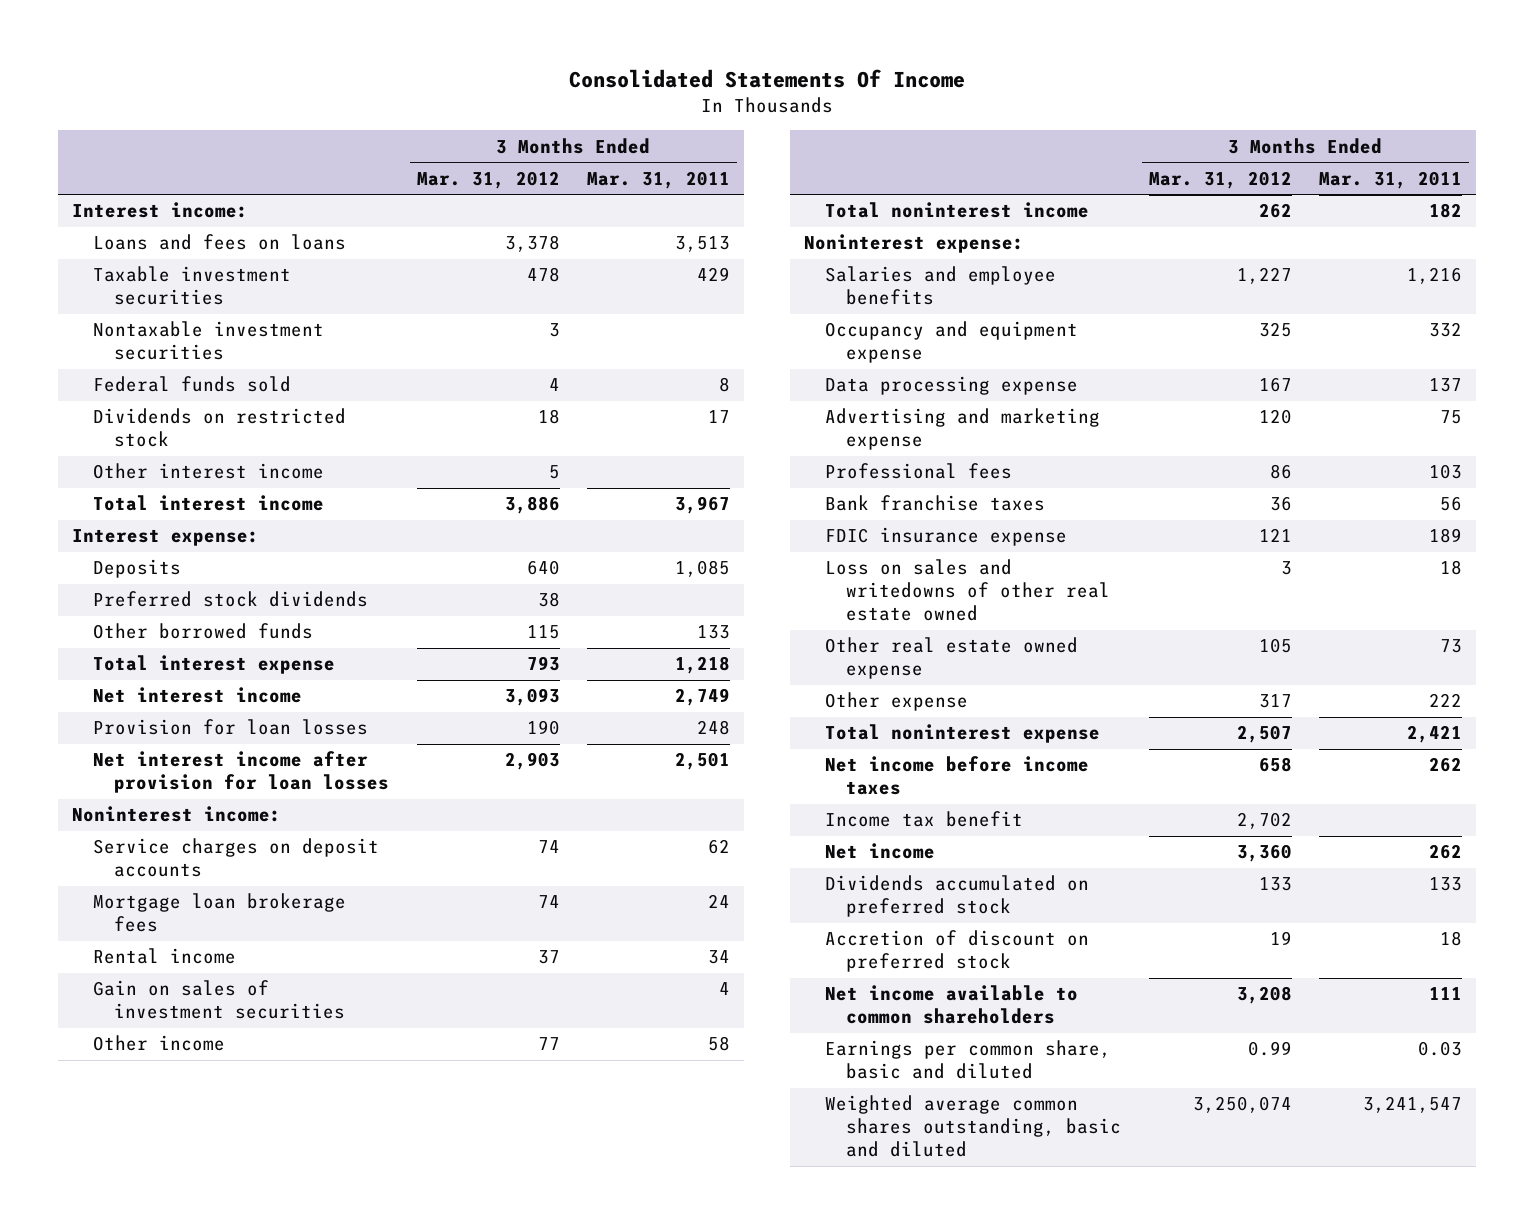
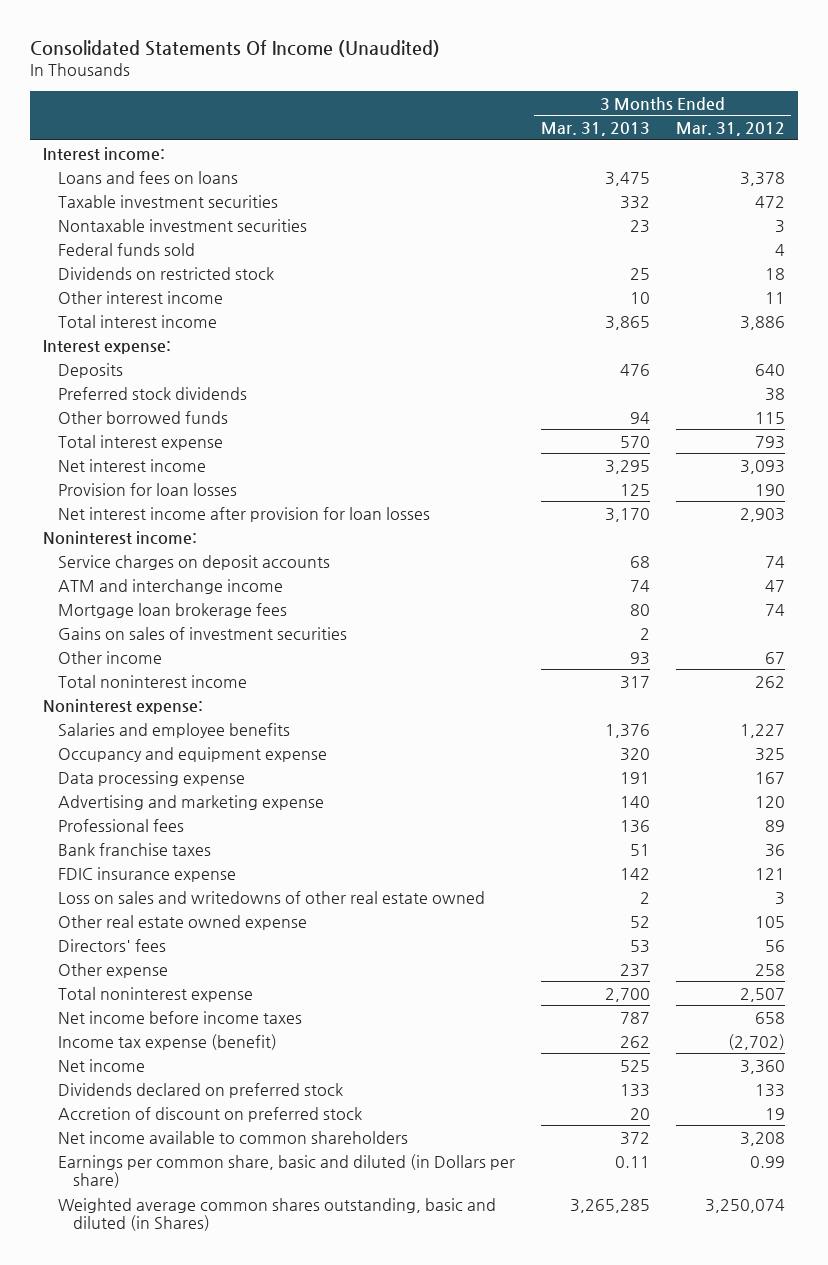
- Consolidated Statements Of Income
+ Consolidated Statements Of Income (Unaudited)
- | 3 Months Ended Mar. 31, 2012 | 3 Months Ended Mar. 31, 2011
+ | 3 Months Ended Mar. 31, 2013 | 3 Months Ended Mar. 31, 2012
- Taxable investment securities | 478 | 429
+ Taxable investment securities | 332 | 472
- Other interest income | 5 |
+ Other interest income | 10 | 11
+ ATM and interchange income | 74 | 47
- Rental income | 37 | 34
- Gain on sales of investment securities | | 4
- Other income | 77 | 58
+ Gains on sales of investment securities | 2 |
+ Other income | 93 | 67
- Professional fees | 86 | 103
+ Professional fees | 136 | 89
- Other expense | 317 | 222
+ Directors' fees | 53 | 56
+ Other expense | 237 | 258
- Income tax benefit | 2,702 |
+ Income tax expense (benefit) | 262 | (2,702)
- Dividends accumulated on preferred stock | 133 | 133
+ Dividends declared on preferred stock | 133 | 133
- Earnings per common share, basic and diluted | 0.99 | 0.03
- Weighted average common shares outstanding, basic and diluted | 3,250,074 | 3,241,547
+ Earnings per common share, basic and diluted (in Dollars per share) | 0.11 | 0.99
+ Weighted average common shares outstanding, basic and diluted (in Shares) | 3,265,285 | 3,250,074

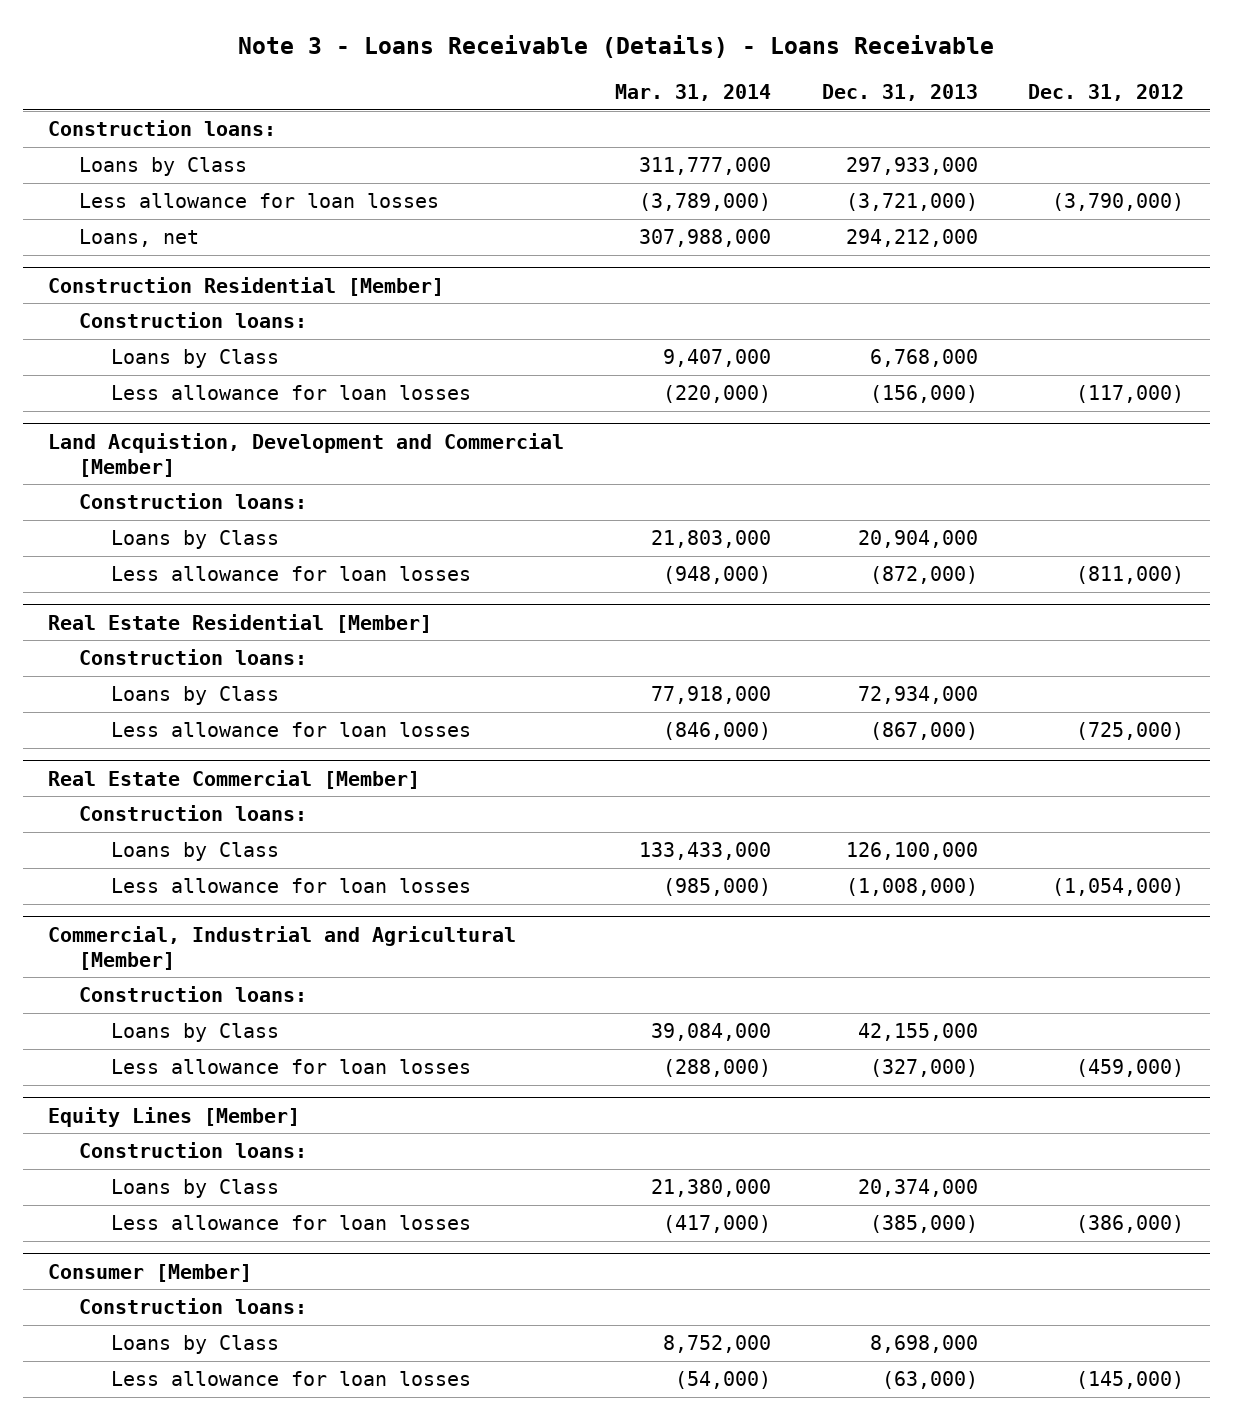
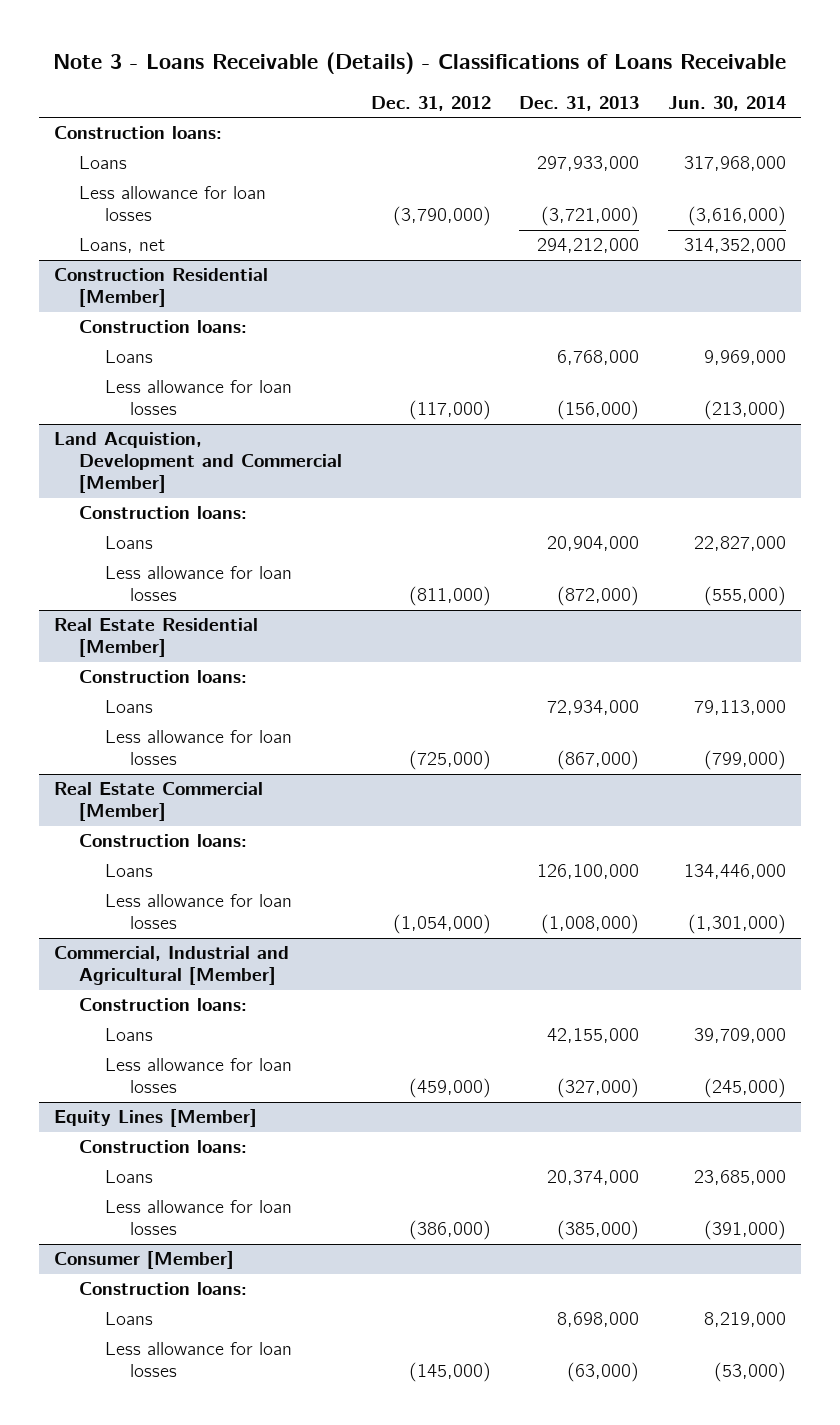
- Note 3 - Loans Receivable (Details) - Loans Receivable
+ Note 3 - Loans Receivable (Details) - Classifications of Loans Receivable
- | Mar. 31, 2014 | Dec. 31, 2013 | Dec. 31, 2012
+ | Dec. 31, 2012 | Dec. 31, 2013 | Jun. 30, 2014
- Loans by Class | 311,777,000 | 297,933,000 |
+ Loans | | 297,933,000 | 317,968,000
@ Construction Residential [Member]
- Loans by Class | 9,407,000 | 6,768,000 |
+ Loans | | 6,768,000 | 9,969,000
@ Land Acquistion, Development and Commercial [Member]
- Loans by Class | 21,803,000 | 20,904,000 |
+ Loans | | 20,904,000 | 22,827,000
@ Real Estate Residential [Member]
- Loans by Class | 77,918,000 | 72,934,000 |
+ Loans | | 72,934,000 | 79,113,000
@ Real Estate Commercial [Member]
- Loans by Class | 133,433,000 | 126,100,000 |
+ Loans | | 126,100,000 | 134,446,000
@ Commercial, Industrial and Agricultural [Member]
- Loans by Class | 39,084,000 | 42,155,000 |
+ Loans | | 42,155,000 | 39,709,000
@ Equity Lines [Member]
- Loans by Class | 21,380,000 | 20,374,000 |
+ Loans | | 20,374,000 | 23,685,000
@ Consumer [Member]
- Loans by Class | 8,752,000 | 8,698,000 |
+ Loans | | 8,698,000 | 8,219,000

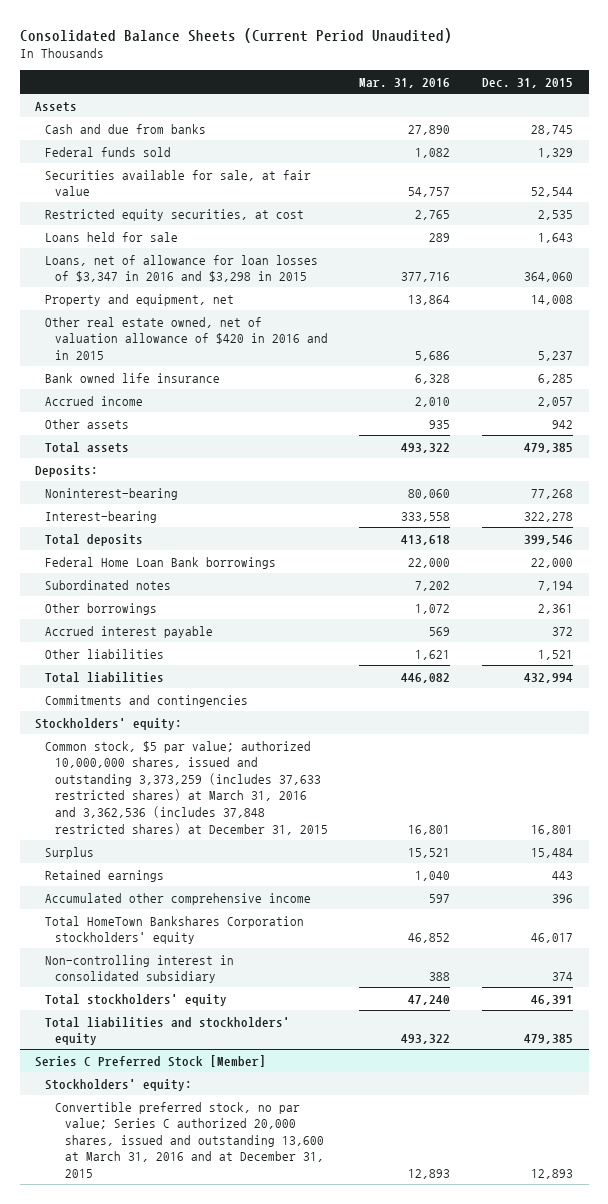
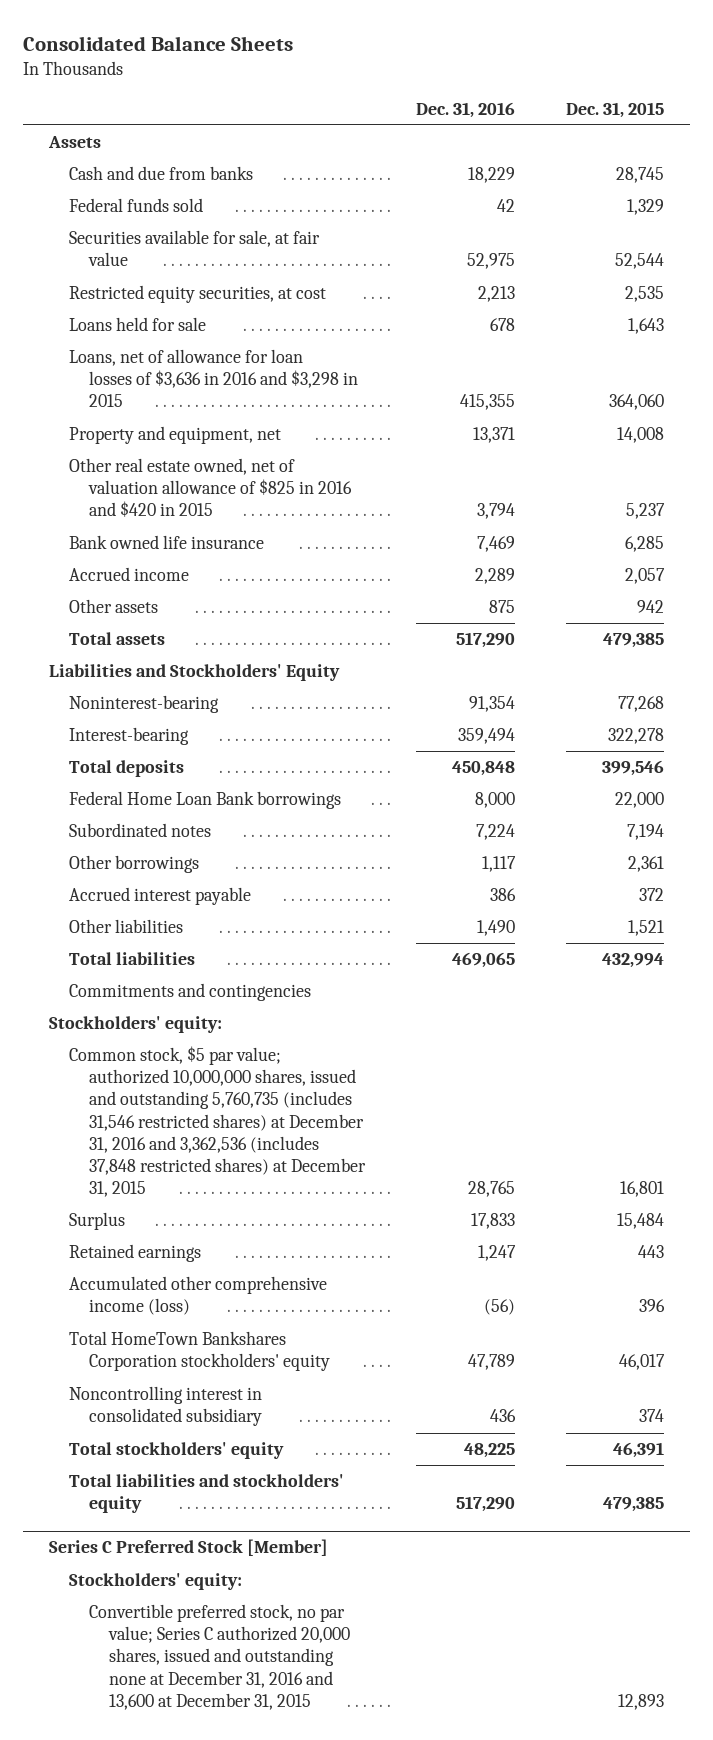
- Consolidated Balance Sheets (Current Period Unaudited)
+ Consolidated Balance Sheets
- | Mar. 31, 2016 | Dec. 31, 2015
+ | Dec. 31, 2016 | Dec. 31, 2015
- Loans, net of allowance for loan losses of $3,347 in 2016 and $3,298 in 2015 | 377,716 | 364,060
+ Loans, net of allowance for loan losses of $3,636 in 2016 and $3,298 in 2015 | 415,355 | 364,060
- Other real estate owned, net of valuation allowance of $420 in 2016 and in 2015 | 5,686 | 5,237
+ Other real estate owned, net of valuation allowance of $825 in 2016 and $420 in 2015 | 3,794 | 5,237
- Deposits:
+ Liabilities and Stockholders' Equity
- Common stock, $5 par value; authorized 10,000,000 shares, issued and outstanding 3,373,259 (includes 37,633 restricted shares) at March 31, 2016 and 3,362,536 (includes 37,848 restricted shares) at December 31, 2015 | 16,801 | 16,801
+ Common stock, $5 par value; authorized 10,000,000 shares, issued and outstanding 5,760,735 (includes 31,546 restricted shares) at December 31, 2016 and 3,362,536 (includes 37,848 restricted shares) at December 31, 2015 | 28,765 | 16,801
- Accumulated other comprehensive income | 597 | 396
+ Accumulated other comprehensive income (loss) | (56) | 396
- Non-controlling interest in consolidated subsidiary | 388 | 374
+ Noncontrolling interest in consolidated subsidiary | 436 | 374
@ Series C Preferred Stock [Member]
- Convertible preferred stock, no par value; Series C authorized 20,000 shares, issued and outstanding 13,600 at March 31, 2016 and at December 31, 2015 | 12,893 | 12,893
+ Convertible preferred stock, no par value; Series C authorized 20,000 shares, issued and outstanding none at December 31, 2016 and 13,600 at December 31, 2015 | | 12,893

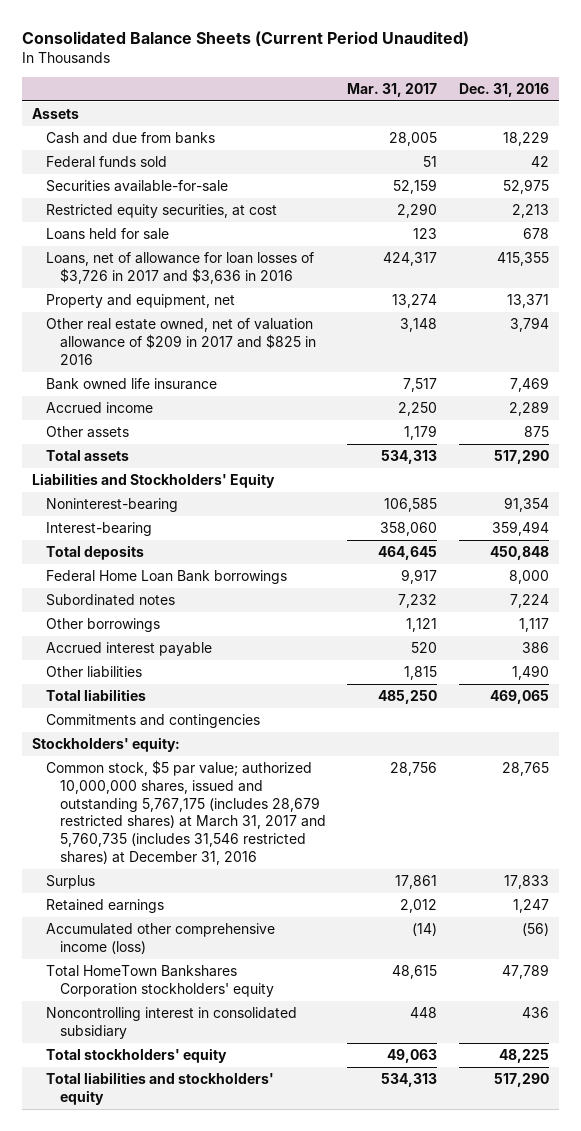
- Consolidated Balance Sheets
+ Consolidated Balance Sheets (Current Period Unaudited)
- | Dec. 31, 2016 | Dec. 31, 2015
+ | Mar. 31, 2017 | Dec. 31, 2016
- Securities available for sale, at fair value | 52,975 | 52,544
+ Securities available-for-sale | 52,159 | 52,975
- Loans, net of allowance for loan losses of $3,636 in 2016 and $3,298 in 2015 | 415,355 | 364,060
+ Loans, net of allowance for loan losses of $3,726 in 2017 and $3,636 in 2016 | 424,317 | 415,355
- Other real estate owned, net of valuation allowance of $825 in 2016 and $420 in 2015 | 3,794 | 5,237
+ Other real estate owned, net of valuation allowance of $209 in 2017 and $825 in 2016 | 3,148 | 3,794
- Common stock, $5 par value; authorized 10,000,000 shares, issued and outstanding 5,760,735 (includes 31,546 restricted shares) at December 31, 2016 and 3,362,536 (includes 37,848 restricted shares) at December 31, 2015 | 28,765 | 16,801
+ Common stock, $5 par value; authorized 10,000,000 shares, issued and outstanding 5,767,175 (includes 28,679 restricted shares) at March 31, 2017 and 5,760,735 (includes 31,546 restricted shares) at December 31, 2016 | 28,756 | 28,765
- Series C Preferred Stock [Member]
- Stockholders' equity:
- Convertible preferred stock, no par value; Series C authorized 20,000 shares, issued and outstanding none at December 31, 2016 and 13,600 at December 31, 2015 | | 12,893

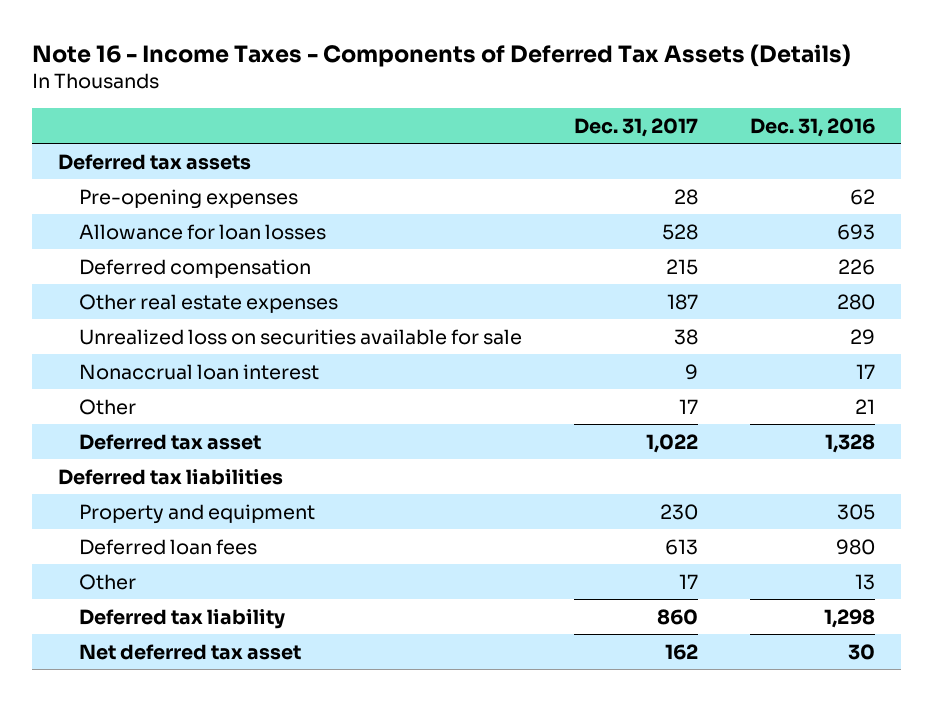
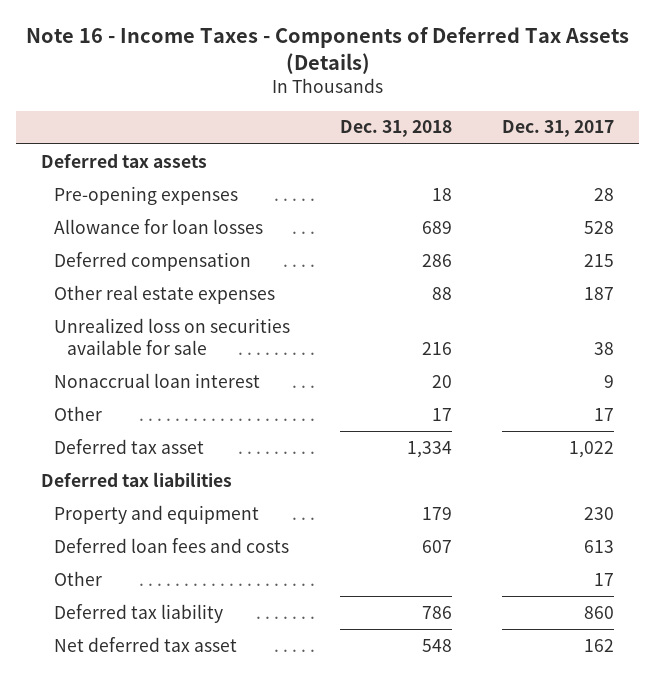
- | Dec. 31, 2017 | Dec. 31, 2016
+ | Dec. 31, 2018 | Dec. 31, 2017
- Deferred loan fees | 613 | 980
+ Deferred loan fees and costs | 607 | 613

